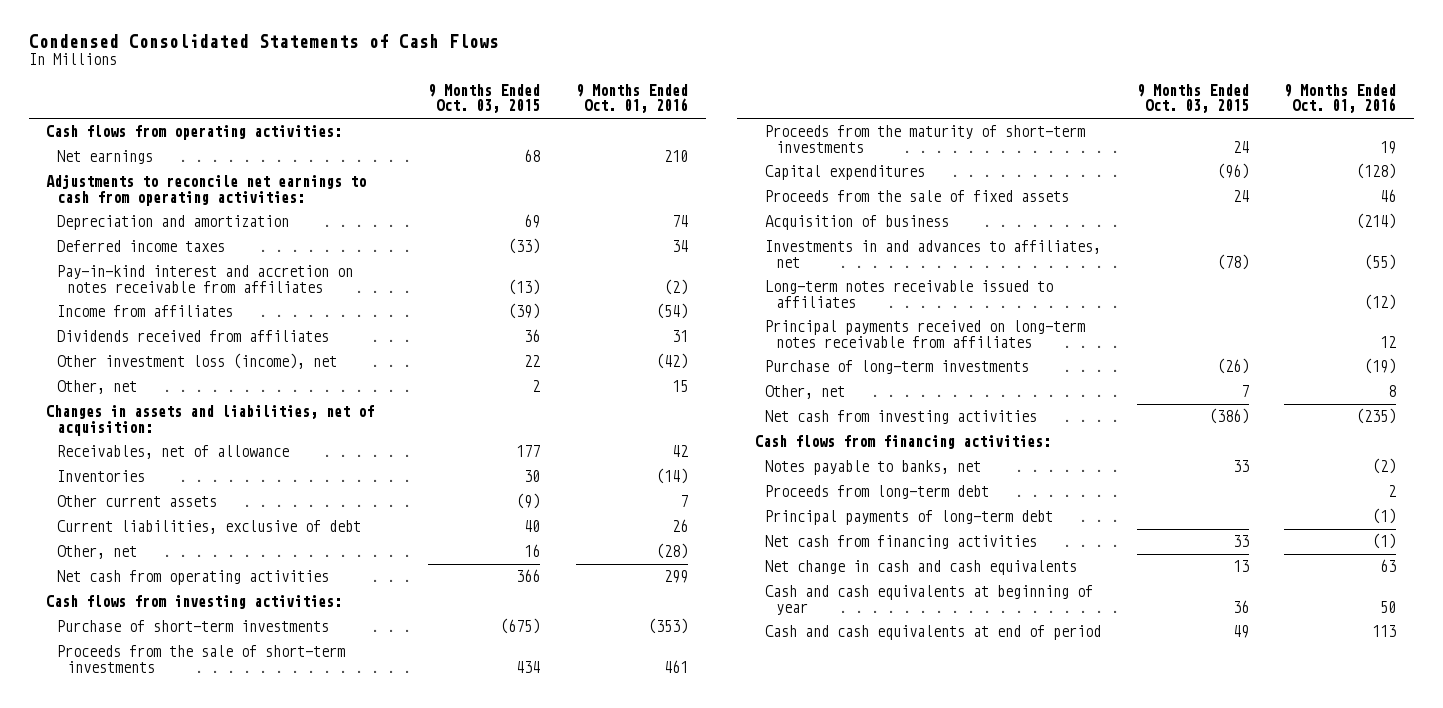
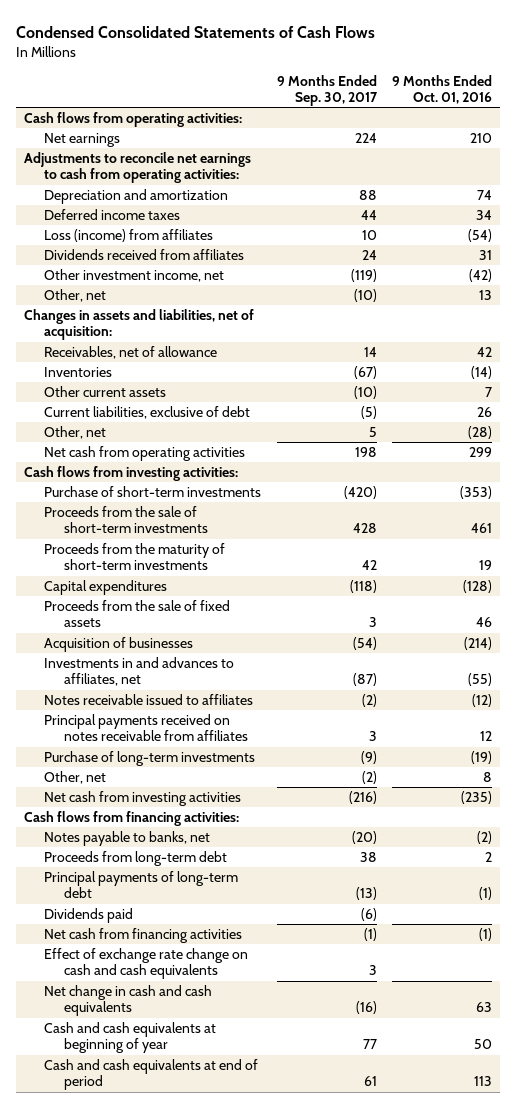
- | 9 Months Ended Oct. 03, 2015 | 9 Months Ended Oct. 01, 2016
+ | 9 Months Ended Sep. 30, 2017 | 9 Months Ended Oct. 01, 2016
- Pay-in-kind interest and accretion on notes receivable from affiliates | (13) | (2)
- Income from affiliates | (39) | (54)
+ Loss (income) from affiliates | 10 | (54)
- Other investment loss (income), net | 22 | (42)
- Other, net | 2 | 15
+ Other investment income, net | (119) | (42)
+ Other, net | (10) | 13
- Acquisition of business | | (214)
+ Acquisition of businesses | (54) | (214)
- Long-term notes receivable issued to affiliates | | (12)
- Principal payments received on long-term notes receivable from affiliates | | 12
+ Notes receivable issued to affiliates | (2) | (12)
+ Principal payments received on notes receivable from affiliates | 3 | 12
+ Dividends paid | (6) |
+ Effect of exchange rate change on cash and cash equivalents | 3 |

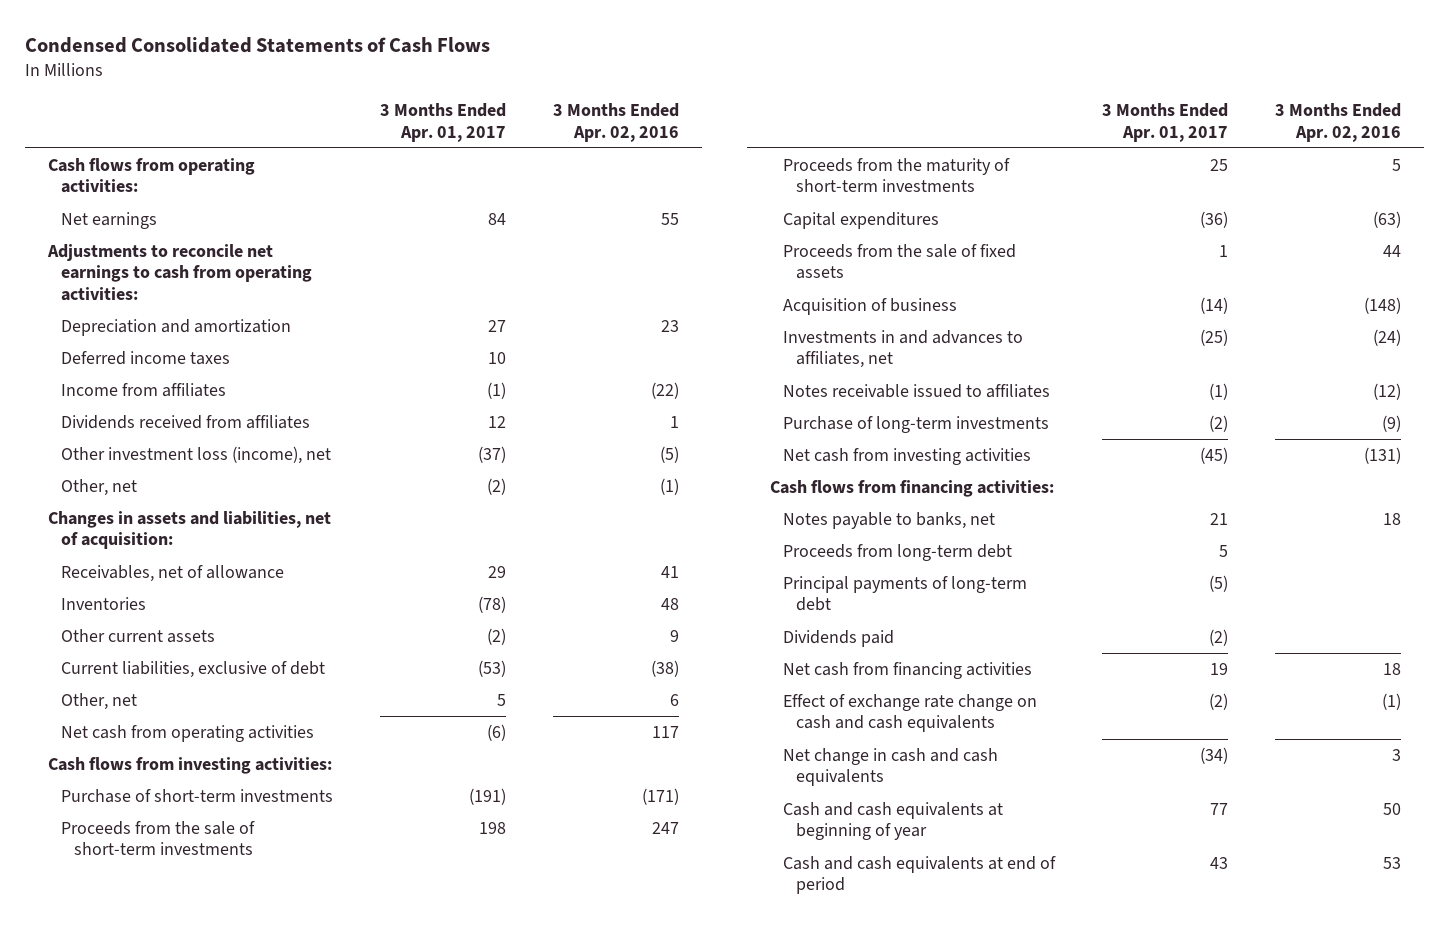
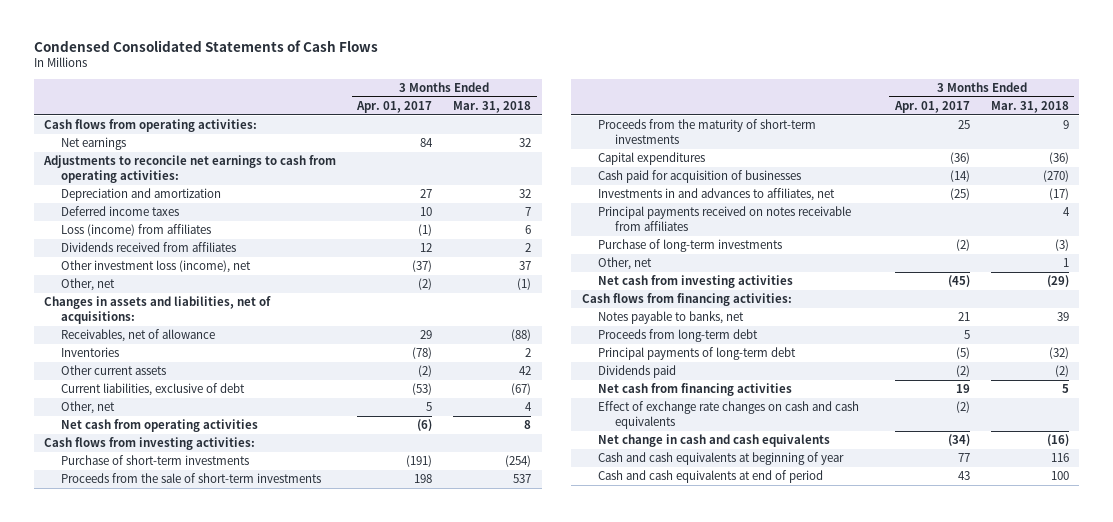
- | 3 Months Ended Apr. 01, 2017 | 3 Months Ended Apr. 02, 2016
+ | 3 Months Ended Apr. 01, 2017 | 3 Months Ended Mar. 31, 2018
- Income from affiliates | (1) | (22)
+ Loss (income) from affiliates | (1) | 6
- Changes in assets and liabilities, net of acquisition:
+ Changes in assets and liabilities, net of acquisitions:
- Proceeds from the sale of fixed assets | 1 | 44
- Acquisition of business | (14) | (148)
+ Cash paid for acquisition of businesses | (14) | (270)
- Notes receivable issued to affiliates | (1) | (12)
+ Principal payments received on notes receivable from affiliates | | 4
+ Other, net | | 1
- Effect of exchange rate change on cash and cash equivalents | (2) | (1)
+ Effect of exchange rate changes on cash and cash equivalents | (2) |

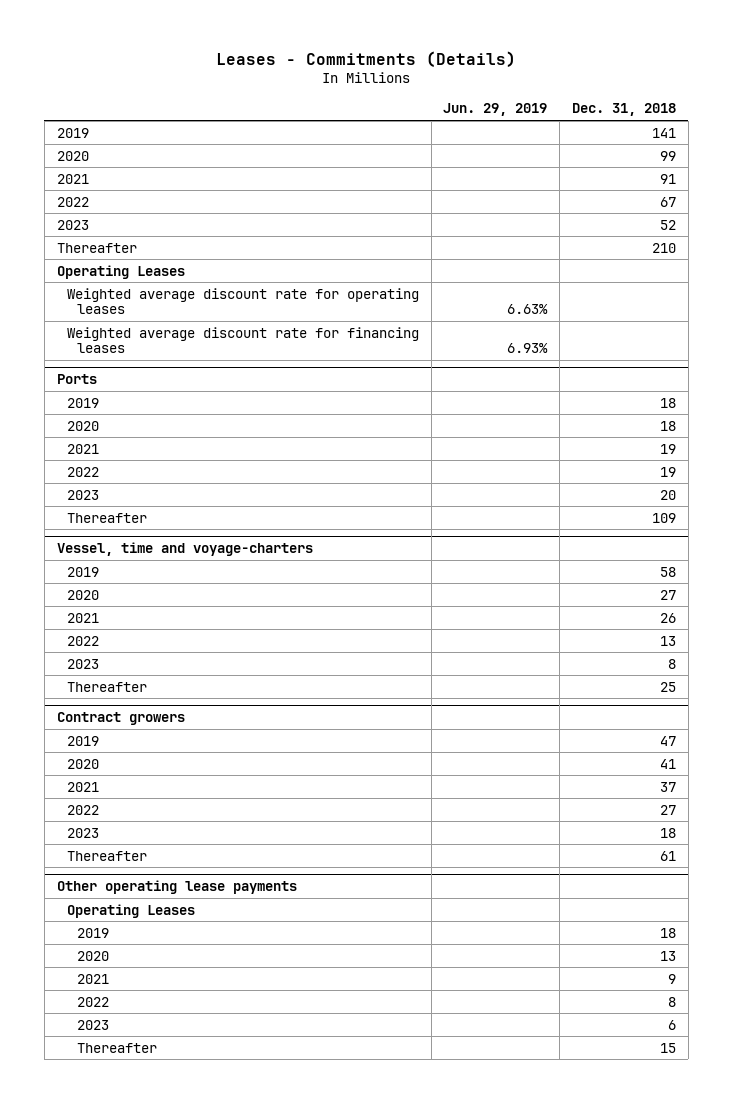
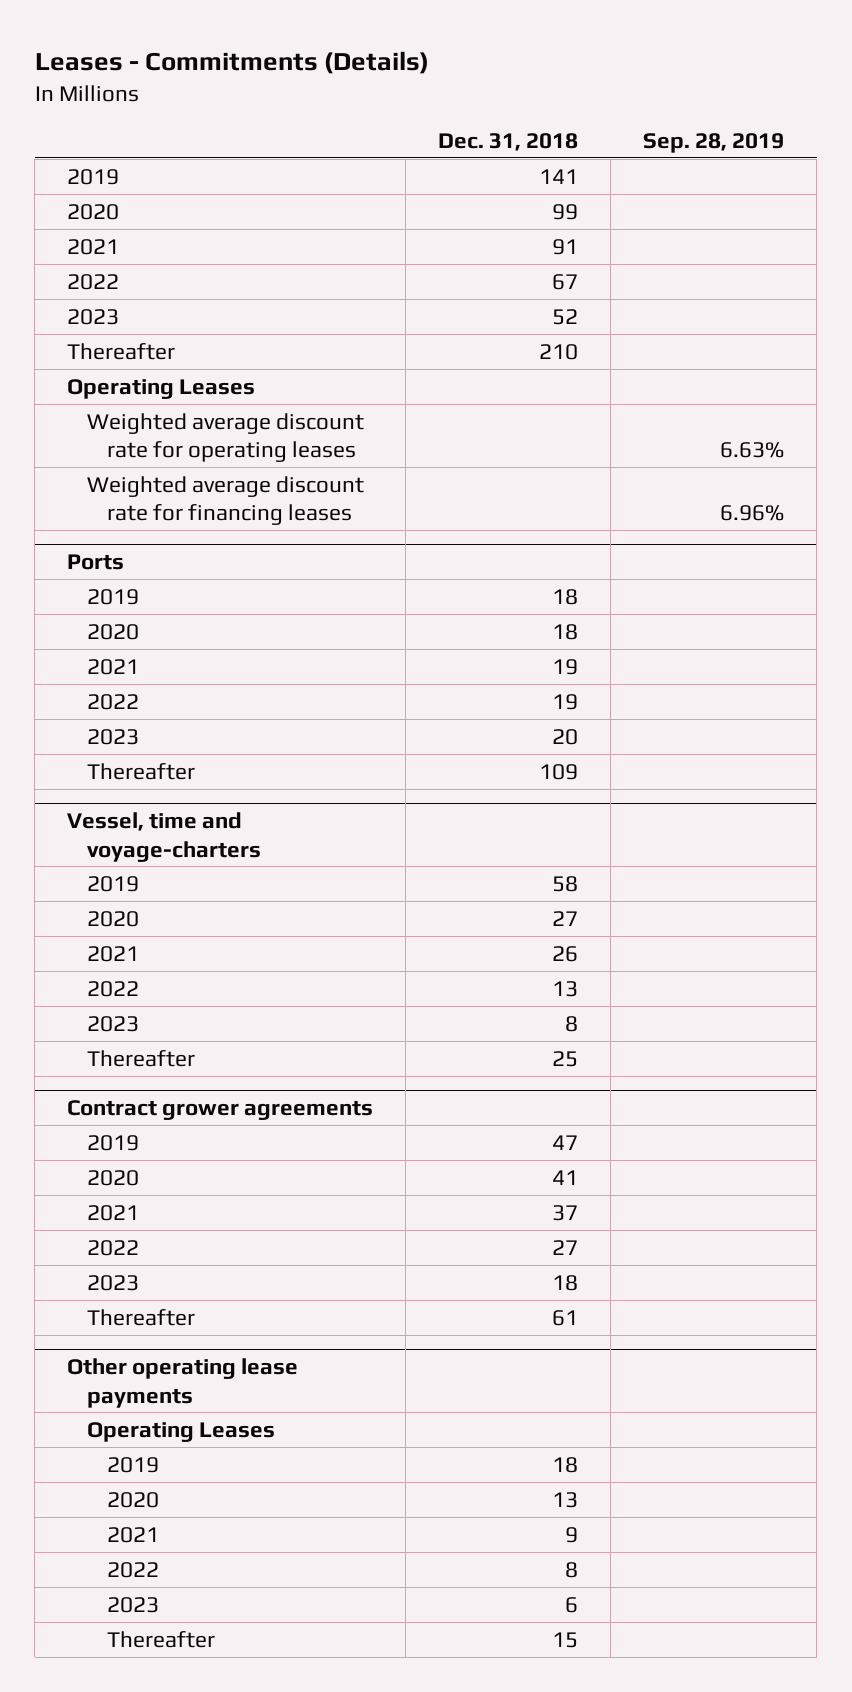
- | Jun. 29, 2019 | Dec. 31, 2018
+ | Dec. 31, 2018 | Sep. 28, 2019
- Contract growers
+ Contract grower agreements

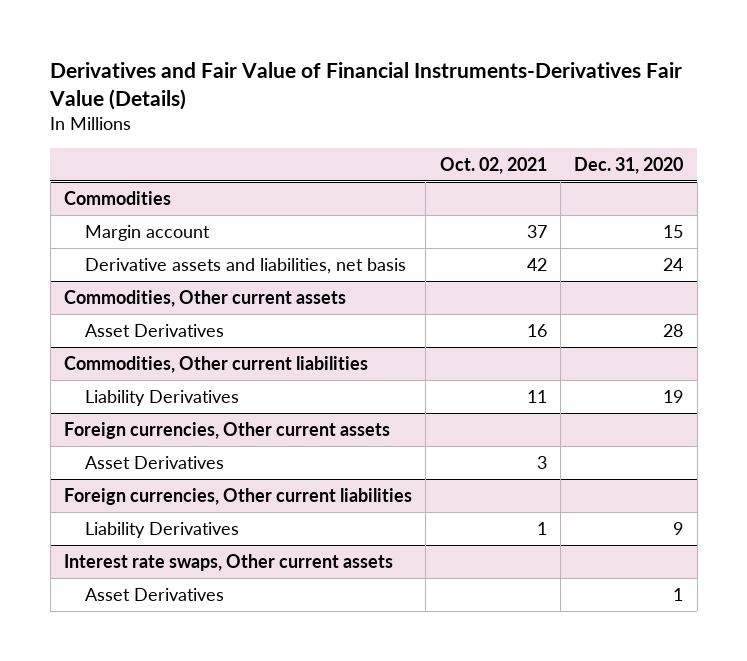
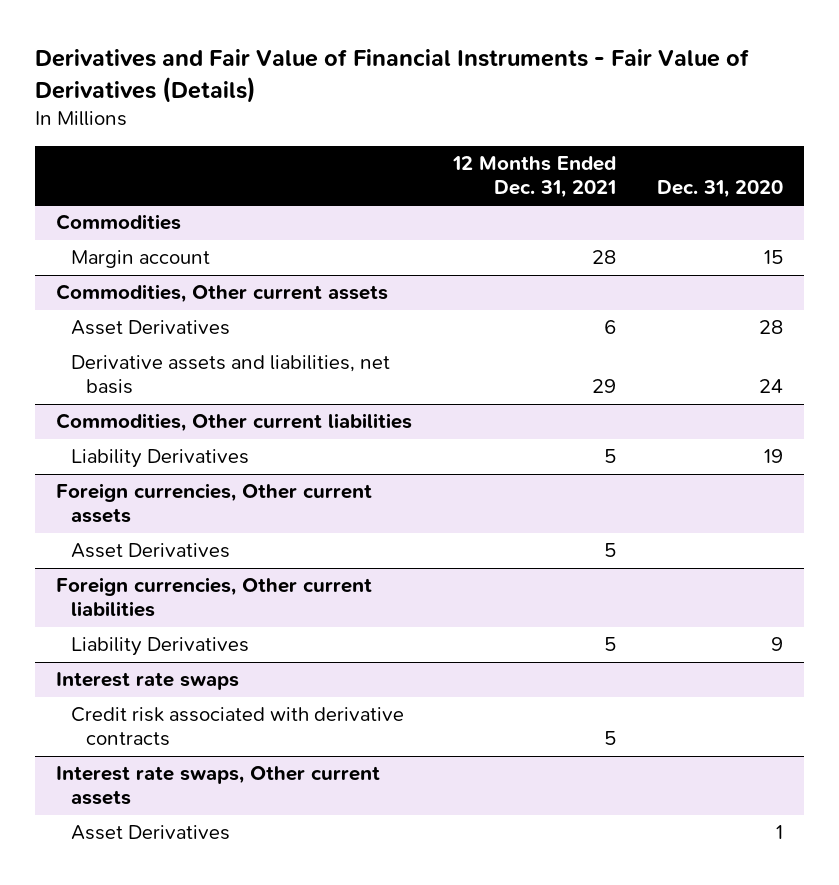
- Derivatives and Fair Value of Financial Instruments-Derivatives Fair Value (Details)
+ Derivatives and Fair Value of Financial Instruments - Fair Value of Derivatives (Details)
- | Oct. 02, 2021 | Dec. 31, 2020
+ | 12 Months Ended Dec. 31, 2021 | Dec. 31, 2020
@ Commodities
- Derivative assets and liabilities, net basis | 42 | 24
@ Commodities, Other current assets
+ Derivative assets and liabilities, net basis | 29 | 24
+ Interest rate swaps
+ Credit risk associated with derivative contracts | 5 |

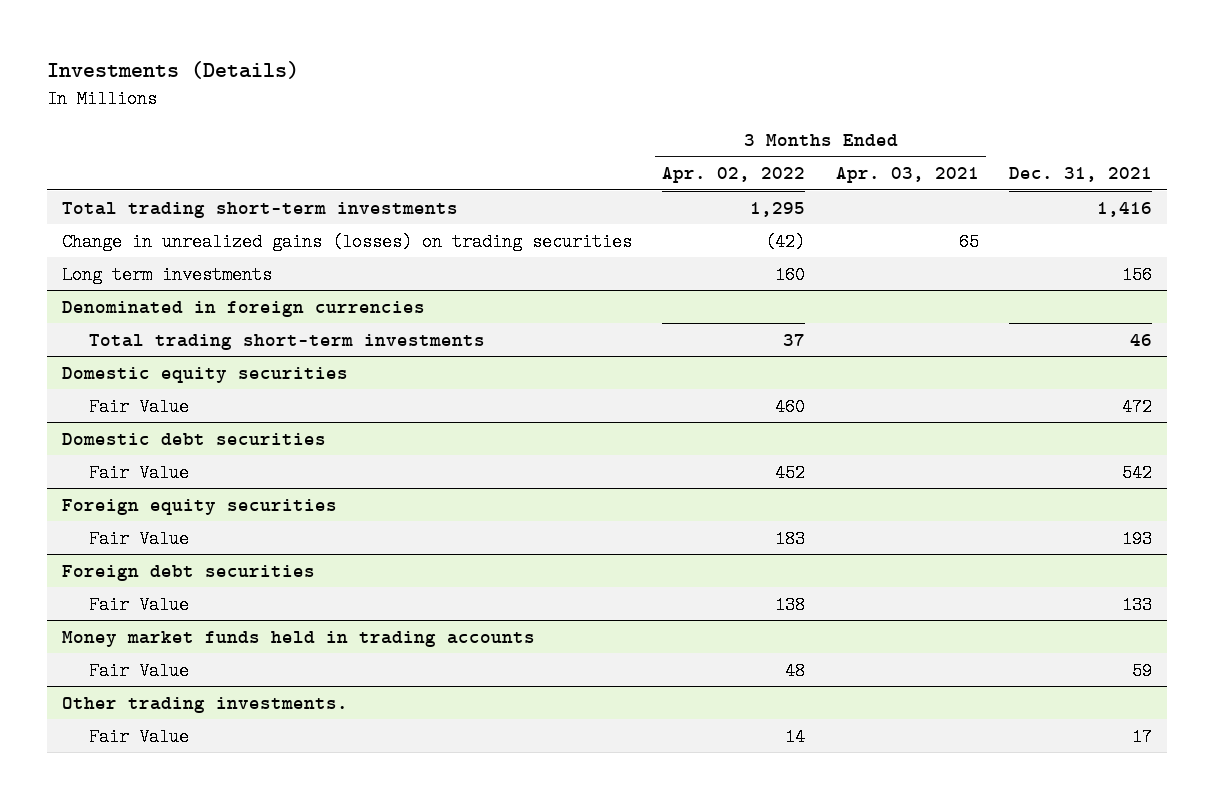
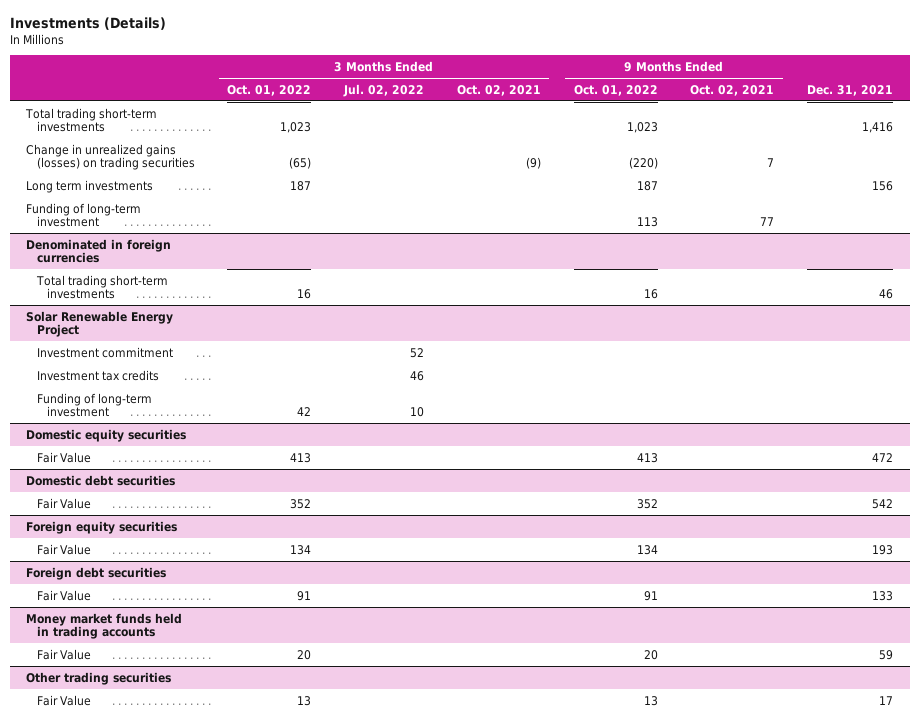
- | 3 Months Ended Apr. 02, 2022 | 3 Months Ended Apr. 03, 2021 | Dec. 31, 2021
+ | 3 Months Ended Oct. 01, 2022 | 3 Months Ended Jul. 02, 2022 | 3 Months Ended Oct. 02, 2021 | 9 Months Ended Oct. 01, 2022 | 9 Months Ended Oct. 02, 2021 | Dec. 31, 2021
+ Funding of long-term investment | | | | 113 | 77 |
+ Solar Renewable Energy Project
+ Investment commitment | | 52 | | | |
+ Investment tax credits | | 46 | | | |
+ Funding of long-term investment | 42 | 10 | | | |
- Other trading investments.
+ Other trading securities

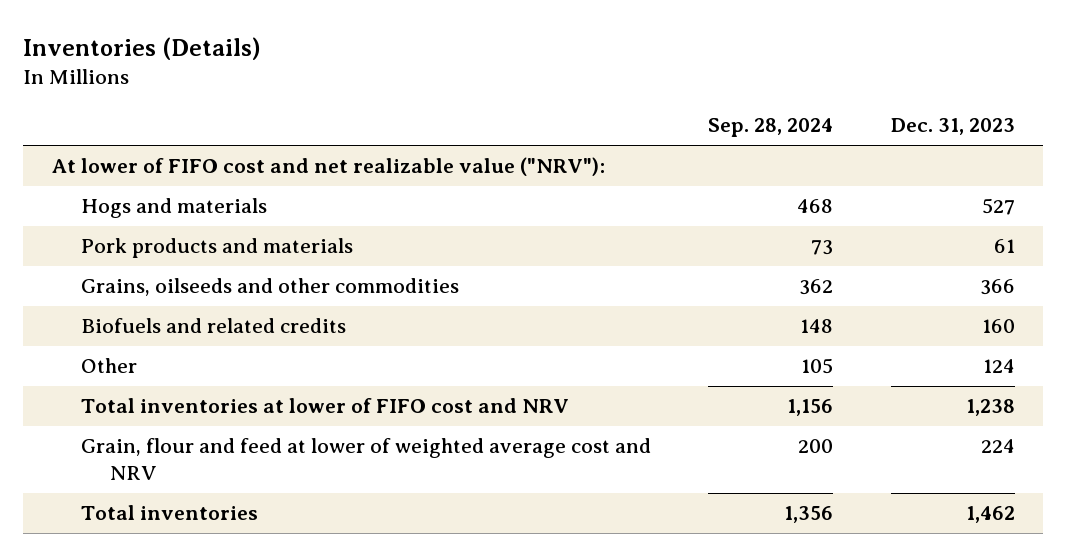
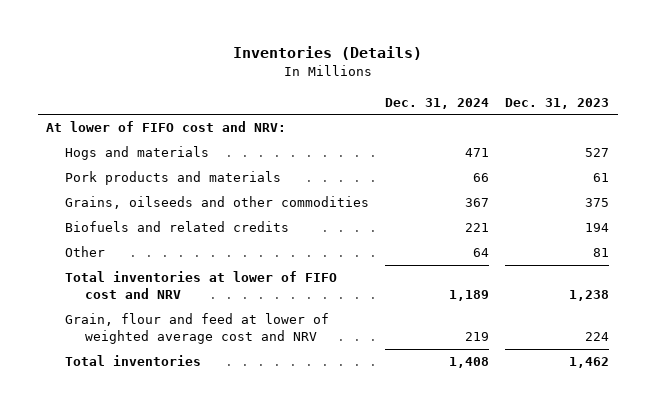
- | Sep. 28, 2024 | Dec. 31, 2023
+ | Dec. 31, 2024 | Dec. 31, 2023
- At lower of FIFO cost and net realizable value ("NRV"):
+ At lower of FIFO cost and NRV:
- Grains, oilseeds and other commodities | 362 | 366
- Biofuels and related credits | 148 | 160
- Other | 105 | 124
+ Grains, oilseeds and other commodities | 367 | 375
+ Biofuels and related credits | 221 | 194
+ Other | 64 | 81

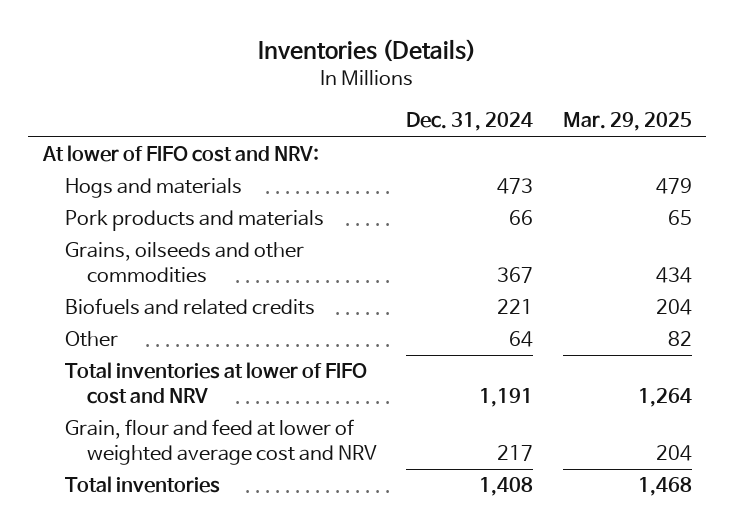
- | Dec. 31, 2024 | Dec. 31, 2023
+ | Dec. 31, 2024 | Mar. 29, 2025
- Hogs and materials | 471 | 527
+ Hogs and materials | 473 | 479
- Total inventories at lower of FIFO cost and NRV | 1,189 | 1,238
- Grain, flour and feed at lower of weighted average cost and NRV | 219 | 224
+ Total inventories at lower of FIFO cost and NRV | 1,191 | 1,264
+ Grain, flour and feed at lower of weighted average cost and NRV | 217 | 204

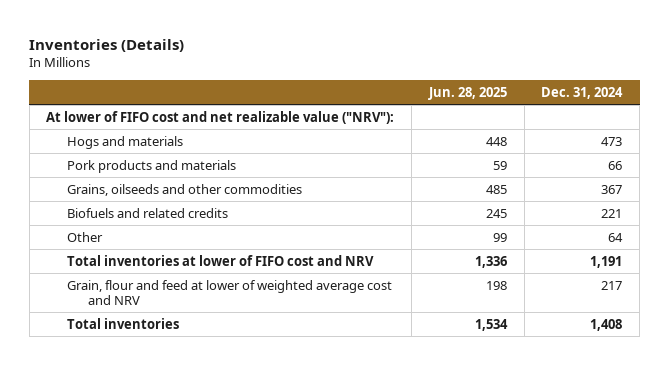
- | Dec. 31, 2024 | Mar. 29, 2025
+ | Jun. 28, 2025 | Dec. 31, 2024
- At lower of FIFO cost and NRV:
+ At lower of FIFO cost and net realizable value ("NRV"):

